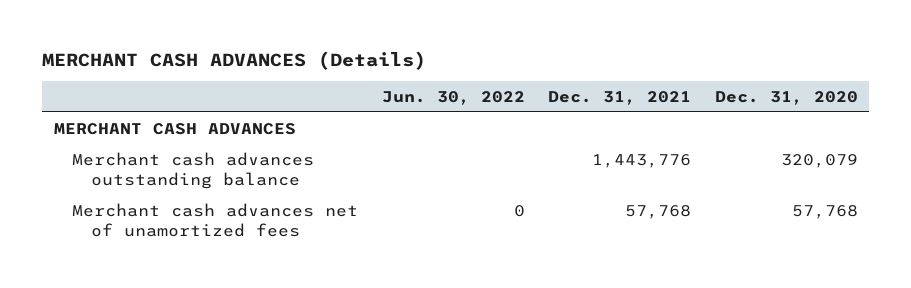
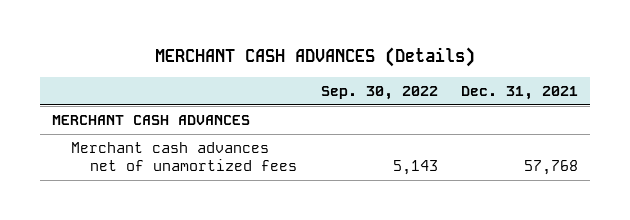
- | Jun. 30, 2022 | Dec. 31, 2021 | Dec. 31, 2020
+ | Sep. 30, 2022 | Dec. 31, 2021
- Merchant cash advances outstanding balance | | 1,443,776 | 320,079

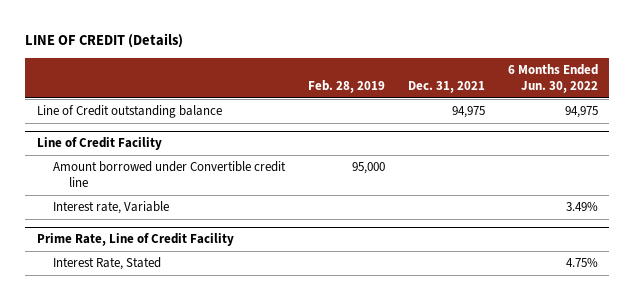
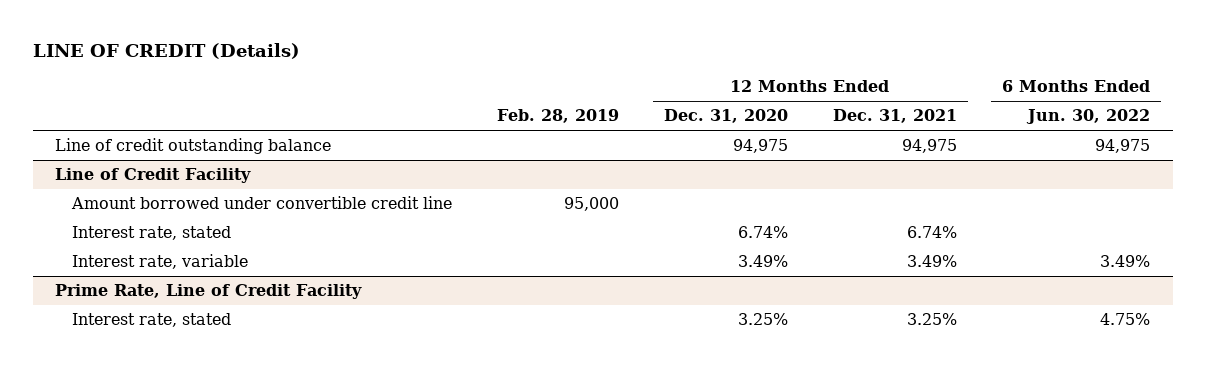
- | Feb. 28, 2019 | Dec. 31, 2021 | 6 Months Ended Jun. 30, 2022
+ | Feb. 28, 2019 | 12 Months Ended Dec. 31, 2020 | 12 Months Ended Dec. 31, 2021 | 6 Months Ended Jun. 30, 2022
- Line of Credit outstanding balance | | 94,975 | 94,975
+ Line of credit outstanding balance | | 94,975 | 94,975 | 94,975
@ Line of Credit Facility
- Amount borrowed under Convertible credit line | 95,000 | |
- Interest rate, Variable | | | 3.49%
+ Amount borrowed under convertible credit line | 95,000 | | |
+ Interest rate, stated | | 6.74% | 6.74% |
+ Interest rate, variable | | 3.49% | 3.49% | 3.49%
@ Prime Rate, Line of Credit Facility
- Interest Rate, Stated | | | 4.75%
+ Interest rate, stated | | 3.25% | 3.25% | 4.75%

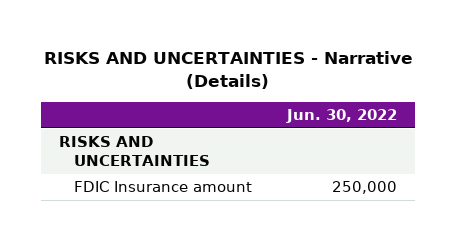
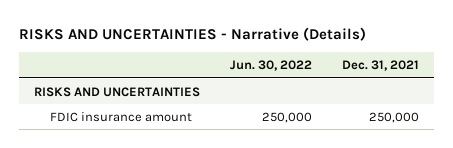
- | Jun. 30, 2022
+ | Jun. 30, 2022 | Dec. 31, 2021
- FDIC Insurance amount | 250,000
+ FDIC insurance amount | 250,000 | 250,000

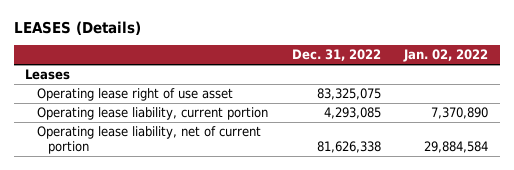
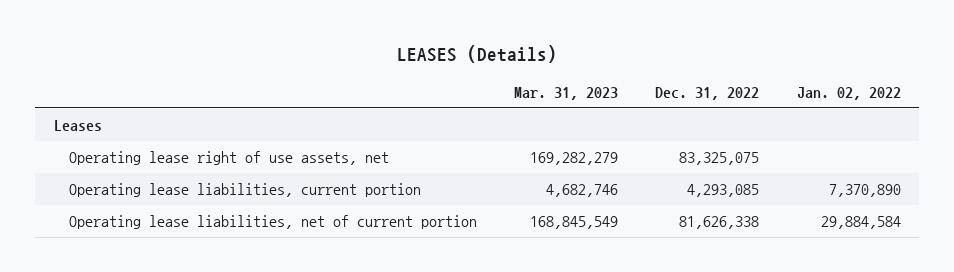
- | Dec. 31, 2022 | Jan. 02, 2022
+ | Mar. 31, 2023 | Dec. 31, 2022 | Jan. 02, 2022
- Operating lease right of use asset | 83,325,075 |
- Operating lease liability, current portion | 4,293,085 | 7,370,890
- Operating lease liability, net of current portion | 81,626,338 | 29,884,584
+ Operating lease right of use assets, net | 169,282,279 | 83,325,075 |
+ Operating lease liabilities, current portion | 4,682,746 | 4,293,085 | 7,370,890
+ Operating lease liabilities, net of current portion | 168,845,549 | 81,626,338 | 29,884,584

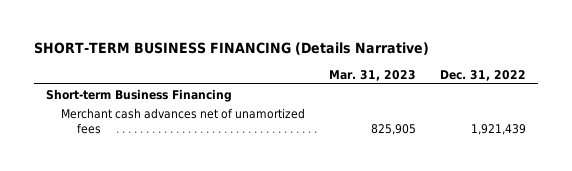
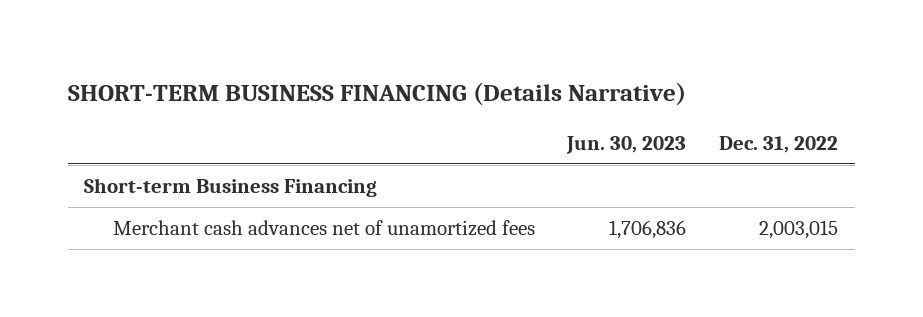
- | Mar. 31, 2023 | Dec. 31, 2022
+ | Jun. 30, 2023 | Dec. 31, 2022
- Merchant cash advances net of unamortized fees | 825,905 | 1,921,439
+ Merchant cash advances net of unamortized fees | 1,706,836 | 2,003,015

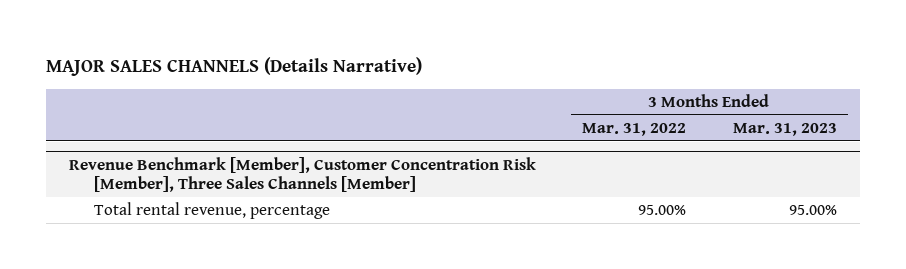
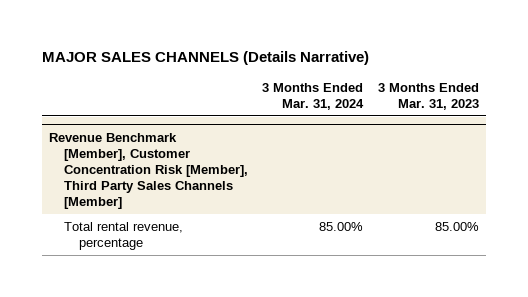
- | 3 Months Ended Mar. 31, 2022 | 3 Months Ended Mar. 31, 2023
+ | 3 Months Ended Mar. 31, 2024 | 3 Months Ended Mar. 31, 2023
- Revenue Benchmark [Member], Customer Concentration Risk [Member], Three Sales Channels [Member]
- Total rental revenue, percentage | 95.00% | 95.00%
+ Revenue Benchmark [Member], Customer Concentration Risk [Member], Third Party Sales Channels [Member]
+ Total rental revenue, percentage | 85.00% | 85.00%

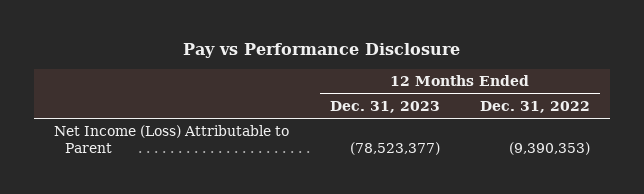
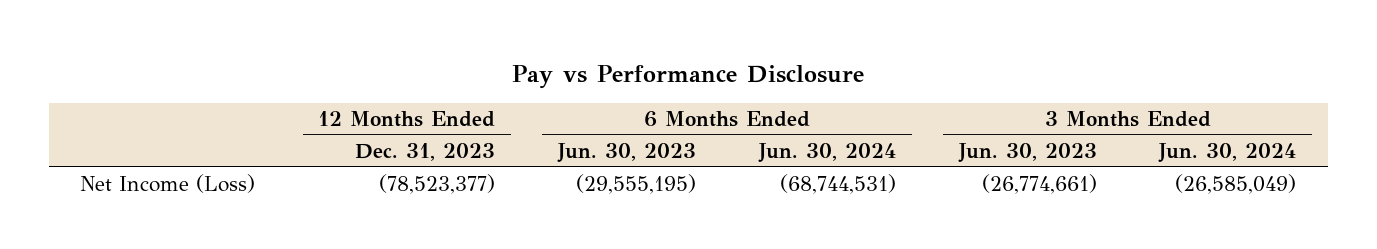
- | 12 Months Ended Dec. 31, 2023 | 12 Months Ended Dec. 31, 2022
+ | 12 Months Ended Dec. 31, 2023 | 6 Months Ended Jun. 30, 2023 | 6 Months Ended Jun. 30, 2024 | 3 Months Ended Jun. 30, 2023 | 3 Months Ended Jun. 30, 2024
- Net Income (Loss) Attributable to Parent | (78,523,377) | (9,390,353)
+ Net Income (Loss) | (78,523,377) | (29,555,195) | (68,744,531) | (26,774,661) | (26,585,049)

